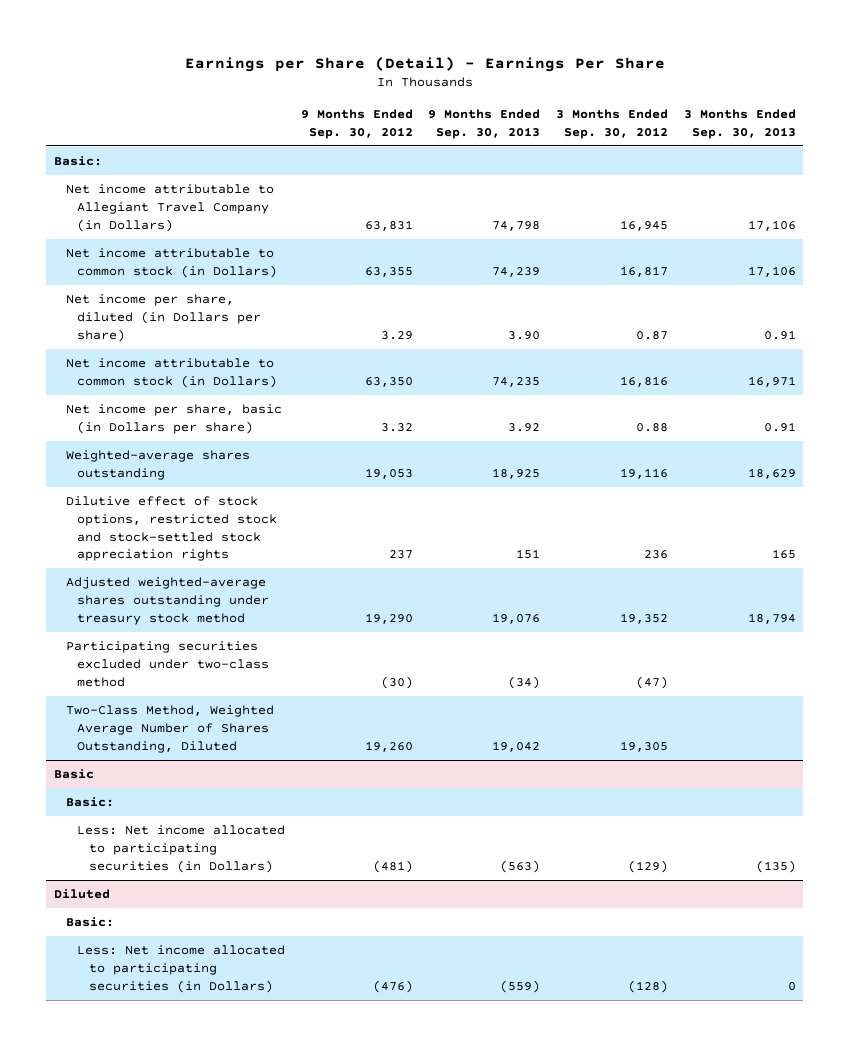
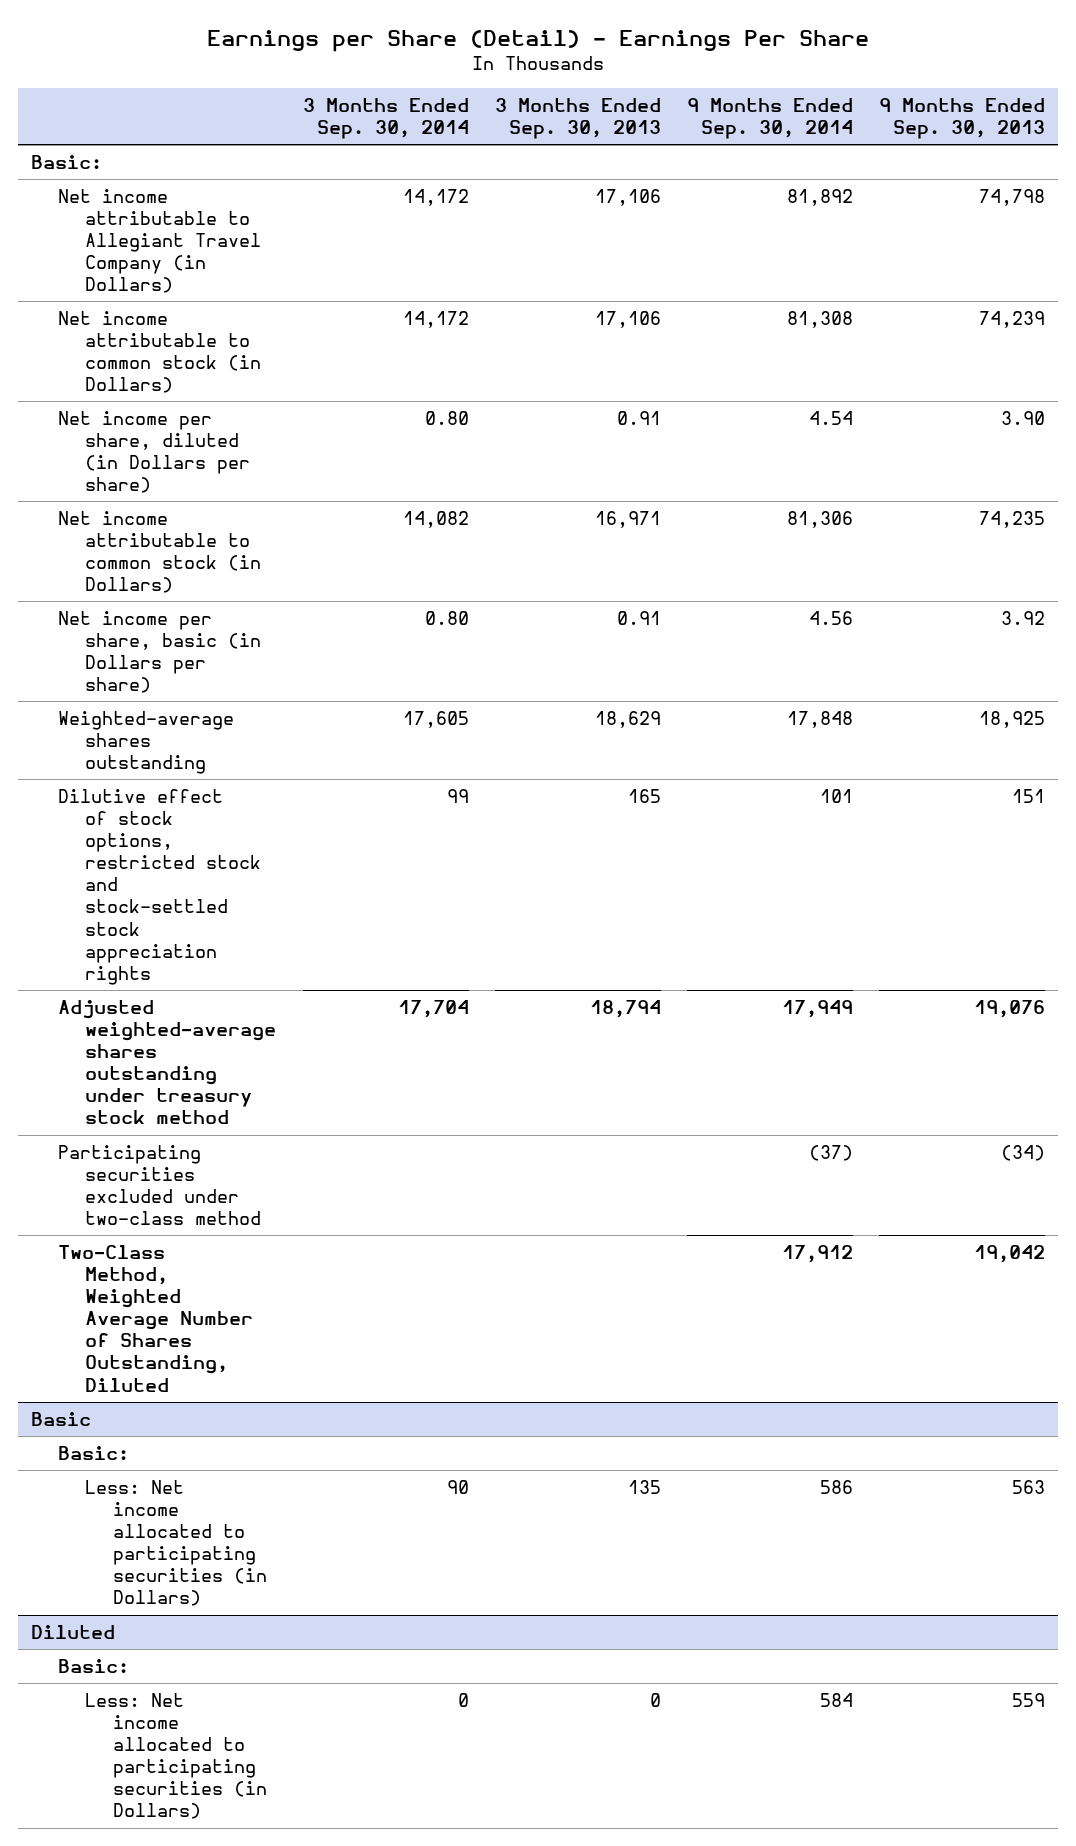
- | 9 Months Ended Sep. 30, 2012 | 9 Months Ended Sep. 30, 2013 | 3 Months Ended Sep. 30, 2012 | 3 Months Ended Sep. 30, 2013
+ | 3 Months Ended Sep. 30, 2014 | 3 Months Ended Sep. 30, 2013 | 9 Months Ended Sep. 30, 2014 | 9 Months Ended Sep. 30, 2013
@ Basic
- Less: Net income allocated to participating securities (in Dollars) | (481) | (563) | (129) | (135)
+ Less: Net income allocated to participating securities (in Dollars) | 90 | 135 | 586 | 563
@ Diluted
- Less: Net income allocated to participating securities (in Dollars) | (476) | (559) | (128) | 0
+ Less: Net income allocated to participating securities (in Dollars) | 0 | 0 | 584 | 559

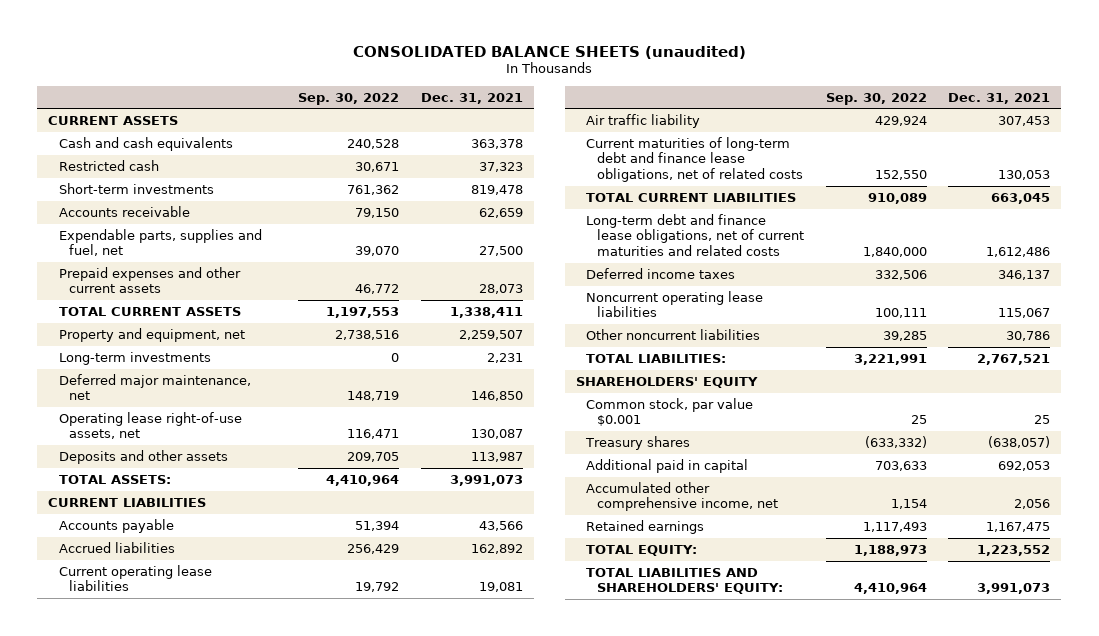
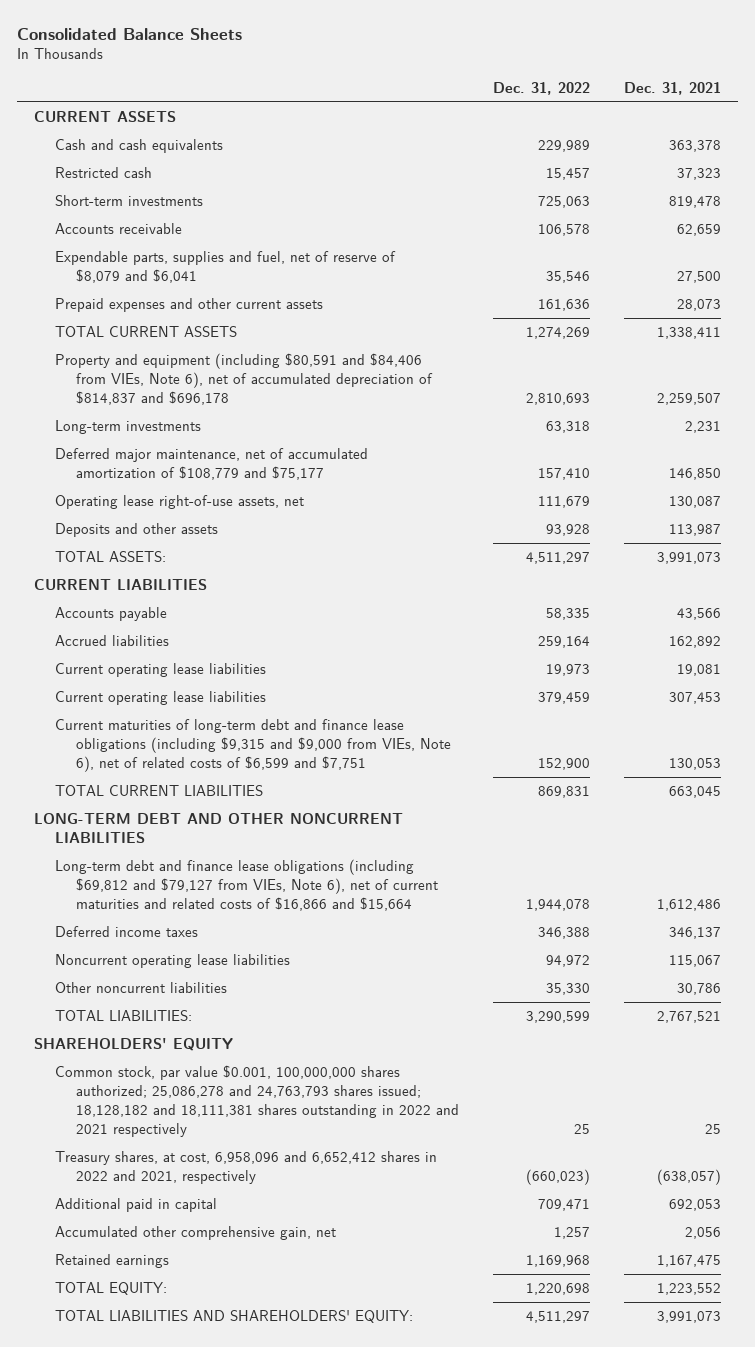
- CONSOLIDATED BALANCE SHEETS (unaudited)
+ Consolidated Balance Sheets
- | Sep. 30, 2022 | Dec. 31, 2021
+ | Dec. 31, 2022 | Dec. 31, 2021
- Expendable parts, supplies and fuel, net | 39,070 | 27,500
+ Expendable parts, supplies and fuel, net of reserve of $8,079 and $6,041 | 35,546 | 27,500
- Property and equipment, net | 2,738,516 | 2,259,507
+ Property and equipment (including $80,591 and $84,406 from VIEs, Note 6), net of accumulated depreciation of $814,837 and $696,178 | 2,810,693 | 2,259,507
- Deferred major maintenance, net | 148,719 | 146,850
+ Deferred major maintenance, net of accumulated amortization of $108,779 and $75,177 | 157,410 | 146,850
- Air traffic liability | 429,924 | 307,453
- Current maturities of long-term debt and finance lease obligations, net of related costs | 152,550 | 130,053
+ Current operating lease liabilities | 379,459 | 307,453
+ Current maturities of long-term debt and finance lease obligations (including $9,315 and $9,000 from VIEs, Note 6), net of related costs of $6,599 and $7,751 | 152,900 | 130,053
- Long-term debt and finance lease obligations, net of current maturities and related costs | 1,840,000 | 1,612,486
+ LONG-TERM DEBT AND OTHER NONCURRENT LIABILITIES
+ Long-term debt and finance lease obligations (including $69,812 and $79,127 from VIEs, Note 6), net of current maturities and related costs of $16,866 and $15,664 | 1,944,078 | 1,612,486
- Common stock, par value $0.001 | 25 | 25
- Treasury shares | (633,332) | (638,057)
+ Common stock, par value $0.001, 100,000,000 shares authorized; 25,086,278 and 24,763,793 shares issued; 18,128,182 and 18,111,381 shares outstanding in 2022 and 2021 respectively | 25 | 25
+ Treasury shares, at cost, 6,958,096 and 6,652,412 shares in 2022 and 2021, respectively | (660,023) | (638,057)
- Accumulated other comprehensive income, net | 1,154 | 2,056
+ Accumulated other comprehensive gain, net | 1,257 | 2,056

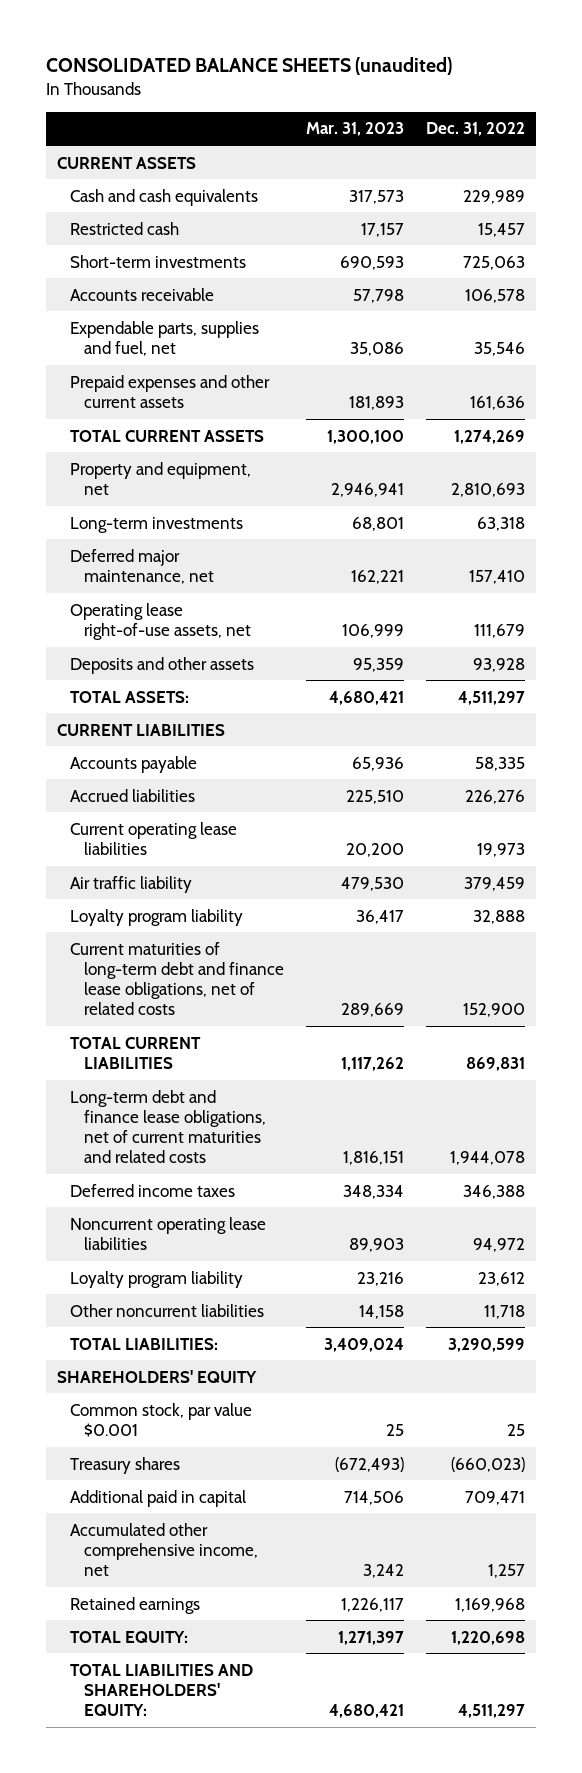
- Consolidated Balance Sheets
+ CONSOLIDATED BALANCE SHEETS (unaudited)
- | Dec. 31, 2022 | Dec. 31, 2021
+ | Mar. 31, 2023 | Dec. 31, 2022
- Expendable parts, supplies and fuel, net of reserve of $8,079 and $6,041 | 35,546 | 27,500
+ Expendable parts, supplies and fuel, net | 35,086 | 35,546
- Property and equipment (including $80,591 and $84,406 from VIEs, Note 6), net of accumulated depreciation of $814,837 and $696,178 | 2,810,693 | 2,259,507
+ Property and equipment, net | 2,946,941 | 2,810,693
- Deferred major maintenance, net of accumulated amortization of $108,779 and $75,177 | 157,410 | 146,850
+ Deferred major maintenance, net | 162,221 | 157,410
- Accrued liabilities | 259,164 | 162,892
+ Accrued liabilities | 225,510 | 226,276
- Current operating lease liabilities | 379,459 | 307,453
- Current maturities of long-term debt and finance lease obligations (including $9,315 and $9,000 from VIEs, Note 6), net of related costs of $6,599 and $7,751 | 152,900 | 130,053
+ Air traffic liability | 479,530 | 379,459
+ Loyalty program liability | 36,417 | 32,888
+ Current maturities of long-term debt and finance lease obligations, net of related costs | 289,669 | 152,900
- LONG-TERM DEBT AND OTHER NONCURRENT LIABILITIES
- Long-term debt and finance lease obligations (including $69,812 and $79,127 from VIEs, Note 6), net of current maturities and related costs of $16,866 and $15,664 | 1,944,078 | 1,612,486
+ Long-term debt and finance lease obligations, net of current maturities and related costs | 1,816,151 | 1,944,078
- Other noncurrent liabilities | 35,330 | 30,786
+ Loyalty program liability | 23,216 | 23,612
+ Other noncurrent liabilities | 14,158 | 11,718
- Common stock, par value $0.001, 100,000,000 shares authorized; 25,086,278 and 24,763,793 shares issued; 18,128,182 and 18,111,381 shares outstanding in 2022 and 2021 respectively | 25 | 25
- Treasury shares, at cost, 6,958,096 and 6,652,412 shares in 2022 and 2021, respectively | (660,023) | (638,057)
+ Common stock, par value $0.001 | 25 | 25
+ Treasury shares | (672,493) | (660,023)
- Accumulated other comprehensive gain, net | 1,257 | 2,056
+ Accumulated other comprehensive income, net | 3,242 | 1,257

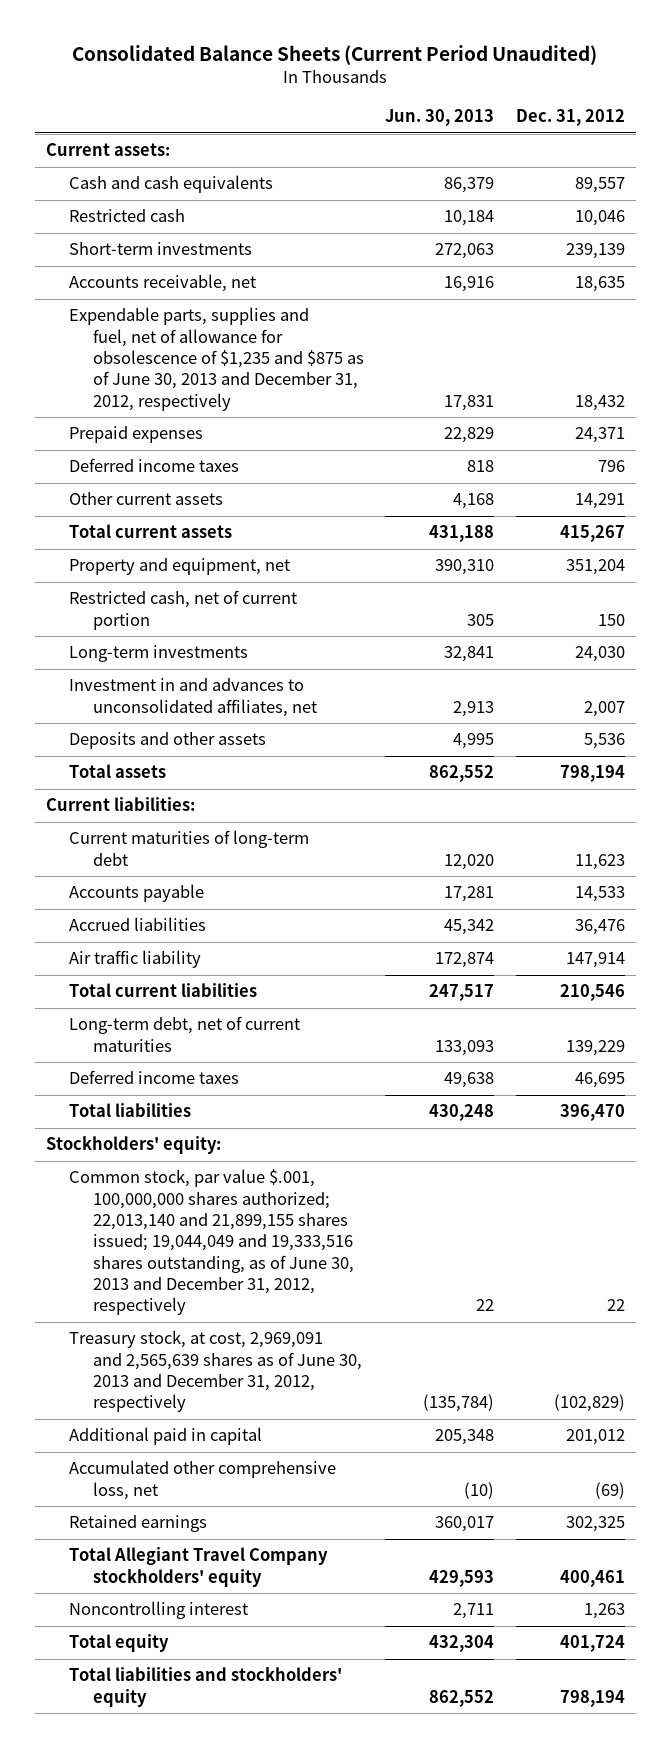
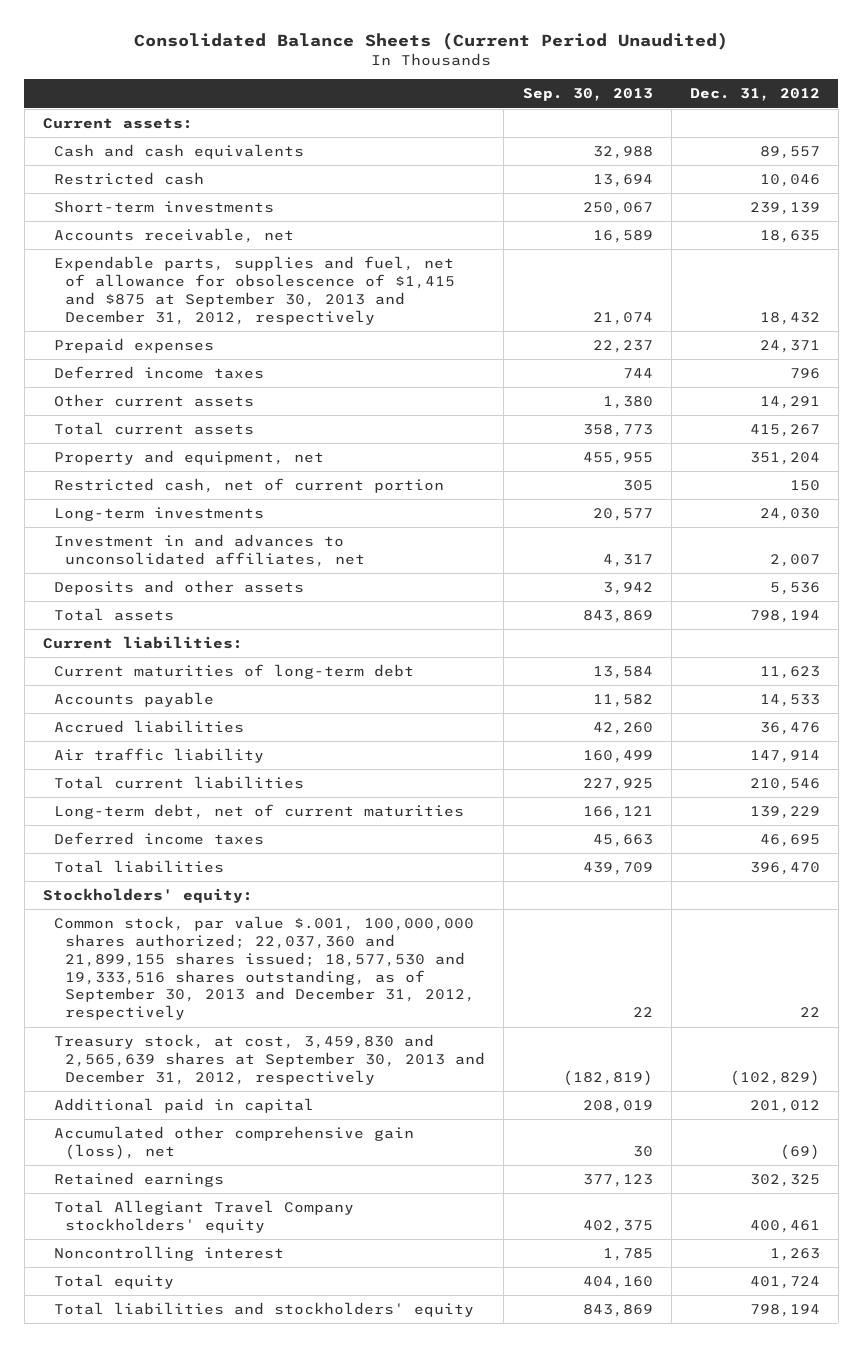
- | Jun. 30, 2013 | Dec. 31, 2012
+ | Sep. 30, 2013 | Dec. 31, 2012
- Expendable parts, supplies and fuel, net of allowance for obsolescence of $1,235 and $875 as of June 30, 2013 and December 31, 2012, respectively | 17,831 | 18,432
+ Expendable parts, supplies and fuel, net of allowance for obsolescence of $1,415 and $875 at September 30, 2013 and December 31, 2012, respectively | 21,074 | 18,432
- Common stock, par value $.001, 100,000,000 shares authorized; 22,013,140 and 21,899,155 shares issued; 19,044,049 and 19,333,516 shares outstanding, as of June 30, 2013 and December 31, 2012, respectively | 22 | 22
- Treasury stock, at cost, 2,969,091 and 2,565,639 shares as of June 30, 2013 and December 31, 2012, respectively | (135,784) | (102,829)
+ Common stock, par value $.001, 100,000,000 shares authorized; 22,037,360 and 21,899,155 shares issued; 18,577,530 and 19,333,516 shares outstanding, as of September 30, 2013 and December 31, 2012, respectively | 22 | 22
+ Treasury stock, at cost, 3,459,830 and 2,565,639 shares at September 30, 2013 and December 31, 2012, respectively | (182,819) | (102,829)
- Accumulated other comprehensive loss, net | (10) | (69)
+ Accumulated other comprehensive gain (loss), net | 30 | (69)

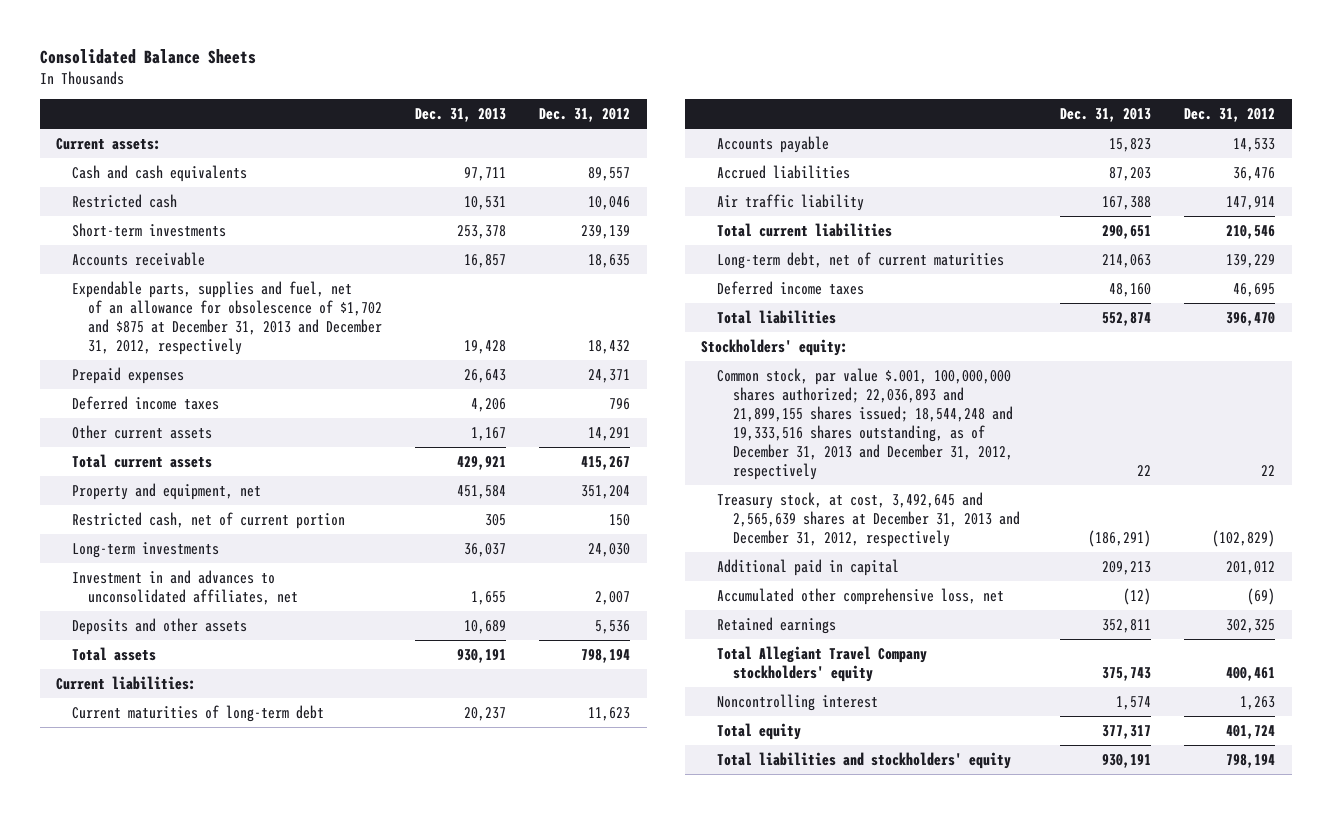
- Consolidated Balance Sheets (Current Period Unaudited)
+ Consolidated Balance Sheets
- | Sep. 30, 2013 | Dec. 31, 2012
+ | Dec. 31, 2013 | Dec. 31, 2012
- Accounts receivable, net | 16,589 | 18,635
- Expendable parts, supplies and fuel, net of allowance for obsolescence of $1,415 and $875 at September 30, 2013 and December 31, 2012, respectively | 21,074 | 18,432
+ Accounts receivable | 16,857 | 18,635
+ Expendable parts, supplies and fuel, net of an allowance for obsolescence of $1,702 and $875 at December 31, 2013 and December 31, 2012, respectively | 19,428 | 18,432
- Common stock, par value $.001, 100,000,000 shares authorized; 22,037,360 and 21,899,155 shares issued; 18,577,530 and 19,333,516 shares outstanding, as of September 30, 2013 and December 31, 2012, respectively | 22 | 22
- Treasury stock, at cost, 3,459,830 and 2,565,639 shares at September 30, 2013 and December 31, 2012, respectively | (182,819) | (102,829)
+ Common stock, par value $.001, 100,000,000 shares authorized; 22,036,893 and 21,899,155 shares issued; 18,544,248 and 19,333,516 shares outstanding, as of December 31, 2013 and December 31, 2012, respectively | 22 | 22
+ Treasury stock, at cost, 3,492,645 and 2,565,639 shares at December 31, 2013 and December 31, 2012, respectively | (186,291) | (102,829)
- Accumulated other comprehensive gain (loss), net | 30 | (69)
+ Accumulated other comprehensive loss, net | (12) | (69)

